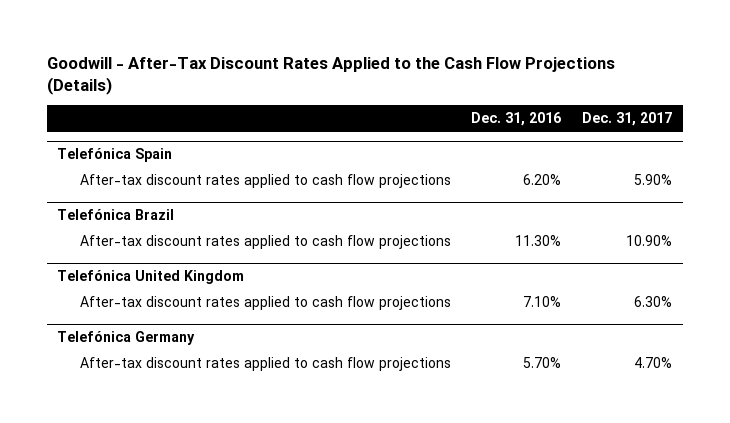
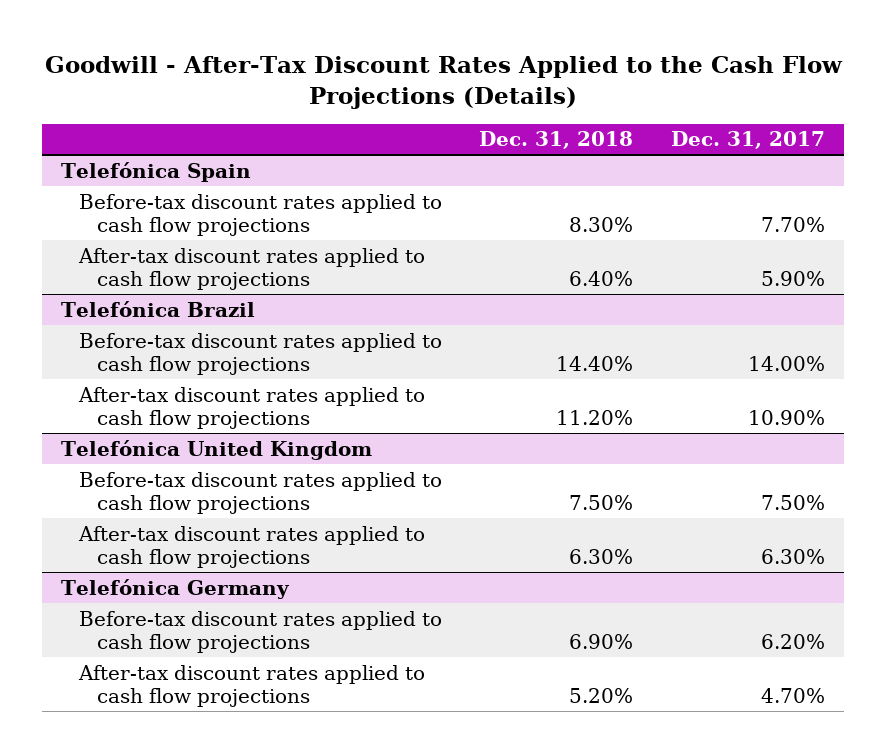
- | Dec. 31, 2016 | Dec. 31, 2017
+ | Dec. 31, 2018 | Dec. 31, 2017
@ Telefónica Spain
+ Before-tax discount rates applied to cash flow projections | 8.30% | 7.70%
@ Telefónica Brazil
+ Before-tax discount rates applied to cash flow projections | 14.40% | 14.00%
@ Telefónica United Kingdom
+ Before-tax discount rates applied to cash flow projections | 7.50% | 7.50%
@ Telefónica Germany
+ Before-tax discount rates applied to cash flow projections | 6.90% | 6.20%

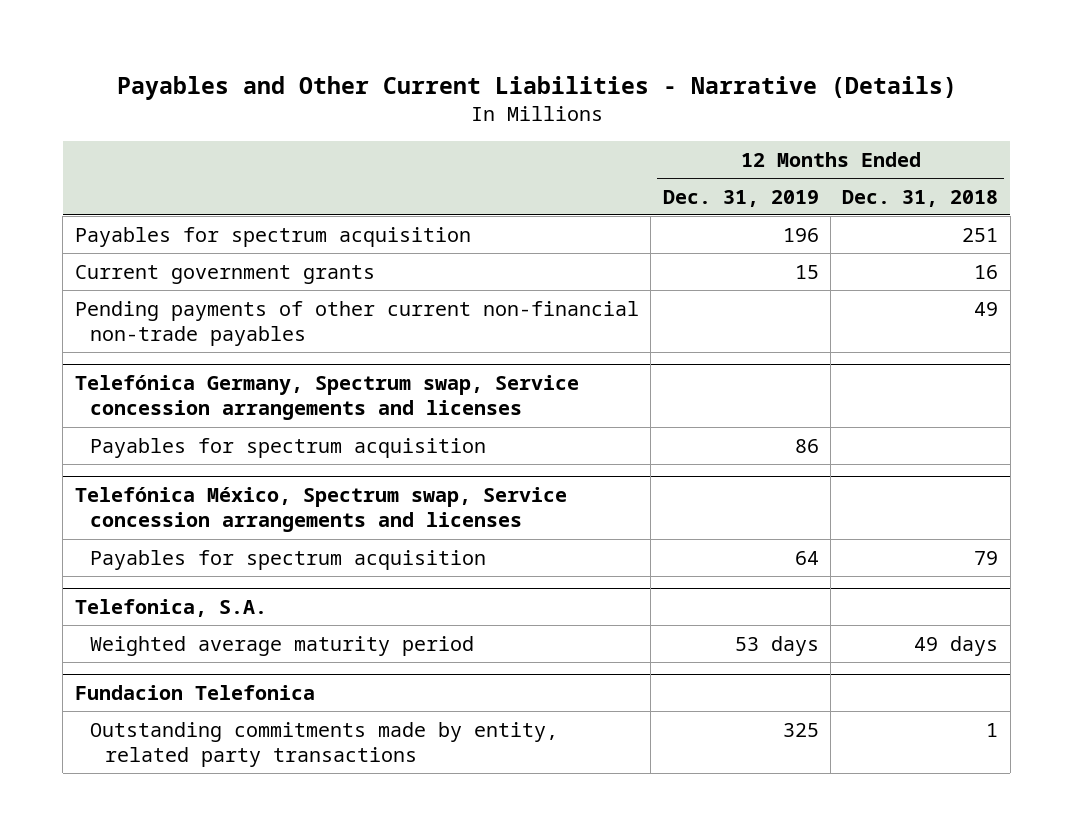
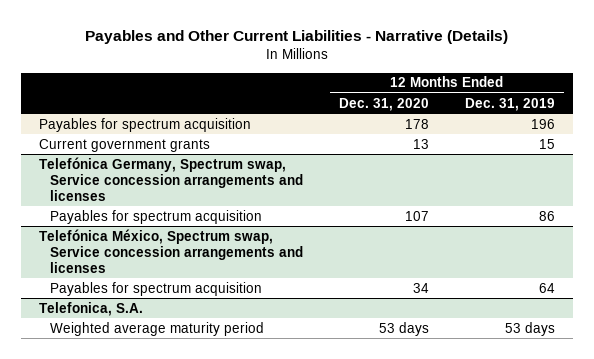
- | 12 Months Ended Dec. 31, 2019 | 12 Months Ended Dec. 31, 2018
+ | 12 Months Ended Dec. 31, 2020 | 12 Months Ended Dec. 31, 2019
- Pending payments of other current non-financial non-trade payables | | 49
- Fundacion Telefonica
- Outstanding commitments made by entity, related party transactions | 325 | 1

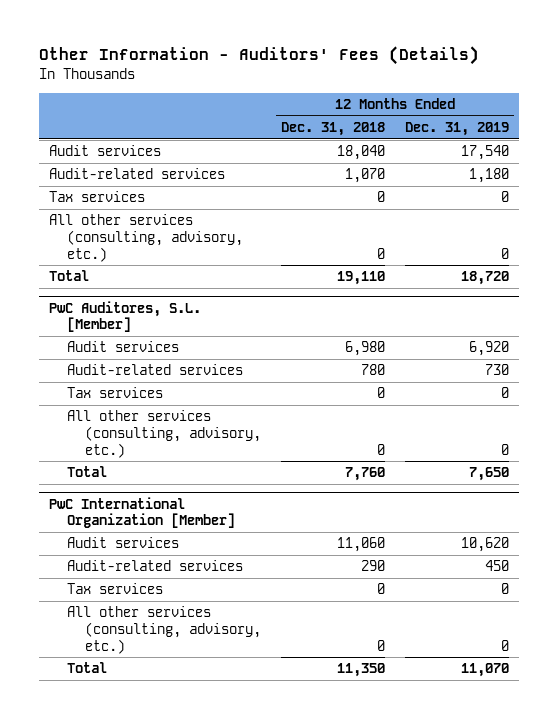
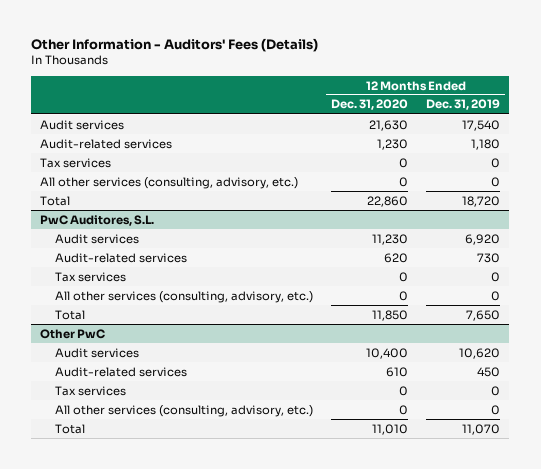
- | 12 Months Ended Dec. 31, 2018 | 12 Months Ended Dec. 31, 2019
+ | 12 Months Ended Dec. 31, 2020 | 12 Months Ended Dec. 31, 2019
- PwC Auditores, S.L. [Member]
+ PwC Auditores, S.L.
- PwC International Organization [Member]
+ Other PwC

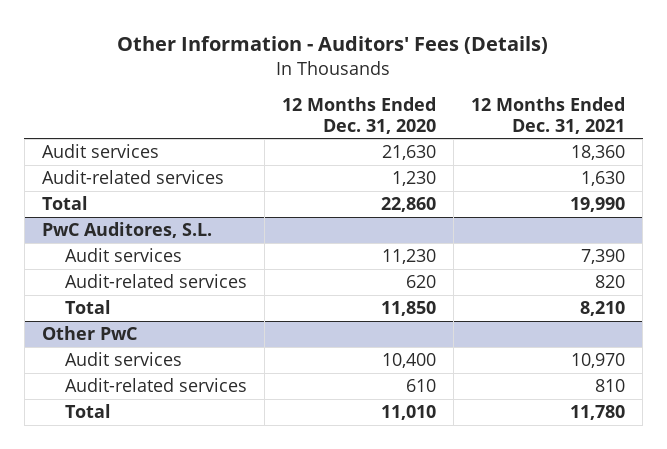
- | 12 Months Ended Dec. 31, 2020 | 12 Months Ended Dec. 31, 2019
+ | 12 Months Ended Dec. 31, 2020 | 12 Months Ended Dec. 31, 2021
- Tax services | 0 | 0
- All other services (consulting, advisory, etc.) | 0 | 0
@ PwC Auditores, S.L.
- Tax services | 0 | 0
- All other services (consulting, advisory, etc.) | 0 | 0
@ Other PwC
- Tax services | 0 | 0
- All other services (consulting, advisory, etc.) | 0 | 0

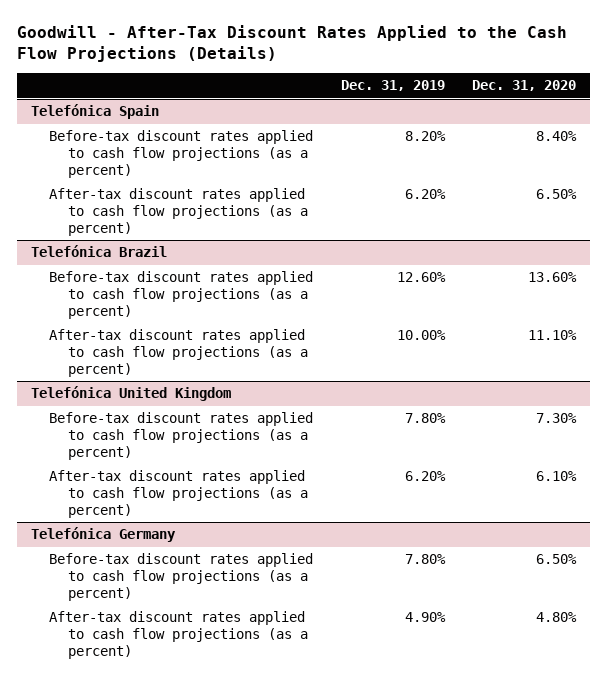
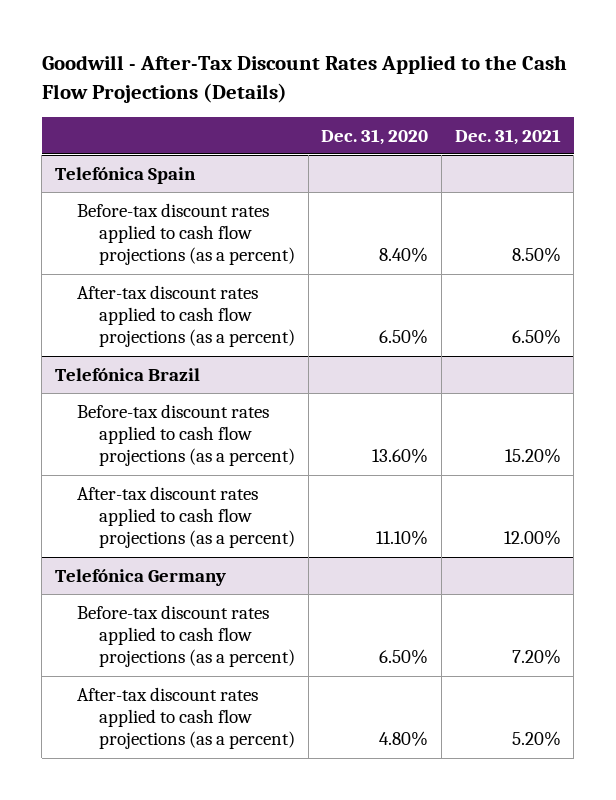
- | Dec. 31, 2019 | Dec. 31, 2020
+ | Dec. 31, 2020 | Dec. 31, 2021
- Telefónica United Kingdom
- Before-tax discount rates applied to cash flow projections (as a percent) | 7.80% | 7.30%
- After-tax discount rates applied to cash flow projections (as a percent) | 6.20% | 6.10%

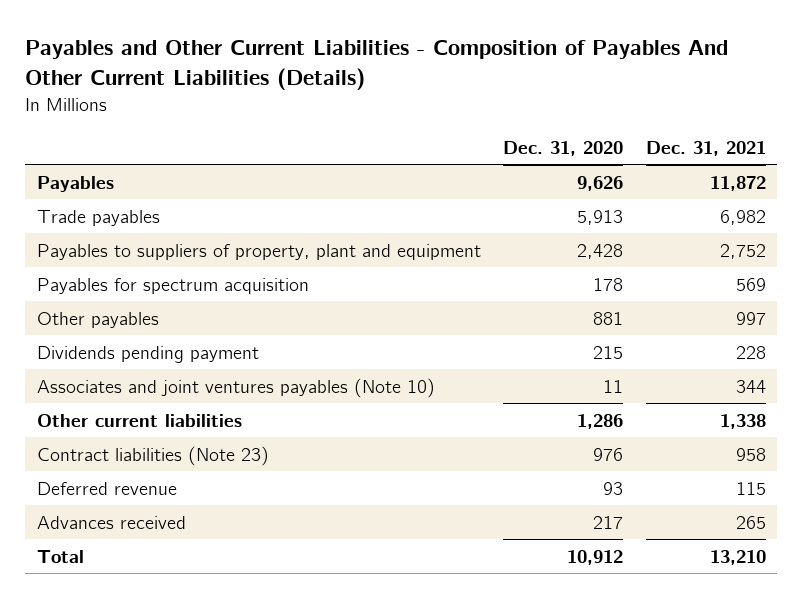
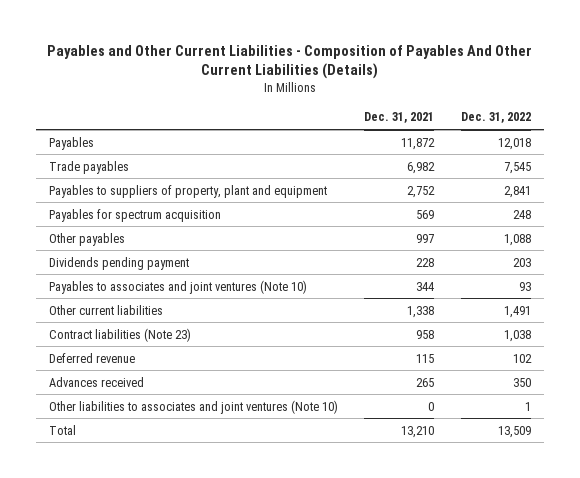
- | Dec. 31, 2020 | Dec. 31, 2021
+ | Dec. 31, 2021 | Dec. 31, 2022
- Associates and joint ventures payables (Note 10) | 11 | 344
+ Payables to associates and joint ventures (Note 10) | 344 | 93
+ Other liabilities to associates and joint ventures (Note 10) | 0 | 1

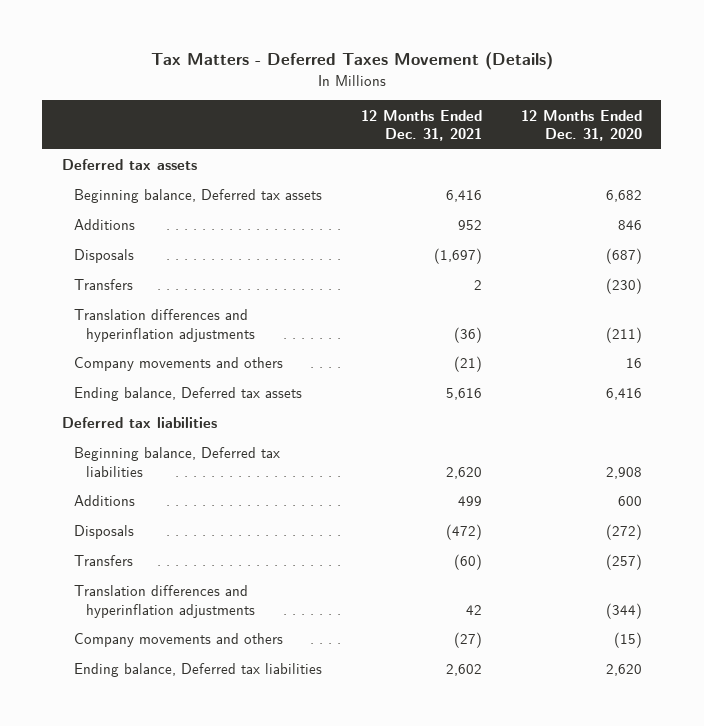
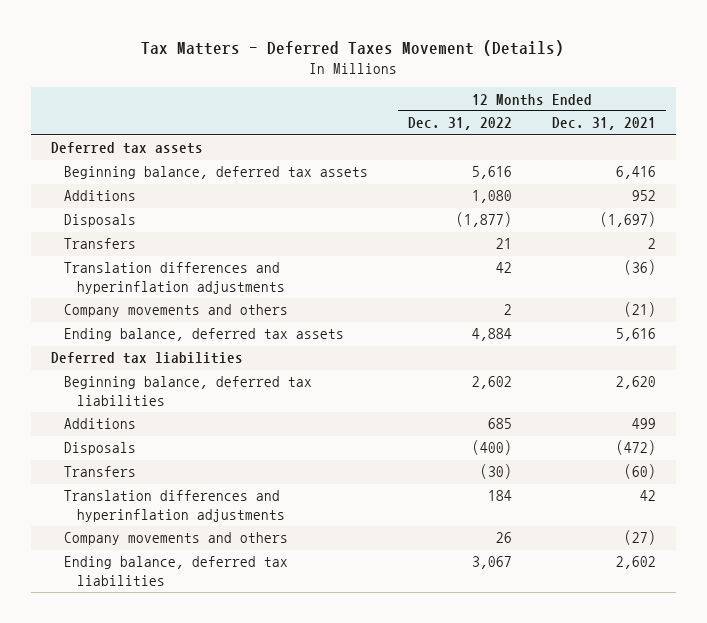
- | 12 Months Ended Dec. 31, 2021 | 12 Months Ended Dec. 31, 2020
+ | 12 Months Ended Dec. 31, 2022 | 12 Months Ended Dec. 31, 2021
- Beginning balance, Deferred tax assets | 6,416 | 6,682
+ Beginning balance, deferred tax assets | 5,616 | 6,416
- Ending balance, Deferred tax assets | 5,616 | 6,416
+ Ending balance, deferred tax assets | 4,884 | 5,616
- Beginning balance, Deferred tax liabilities | 2,620 | 2,908
+ Beginning balance, deferred tax liabilities | 2,602 | 2,620
- Ending balance, Deferred tax liabilities | 2,602 | 2,620
+ Ending balance, deferred tax liabilities | 3,067 | 2,602

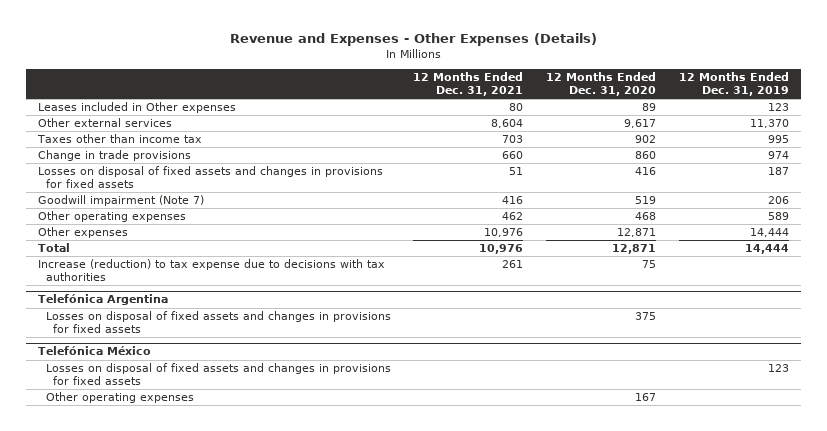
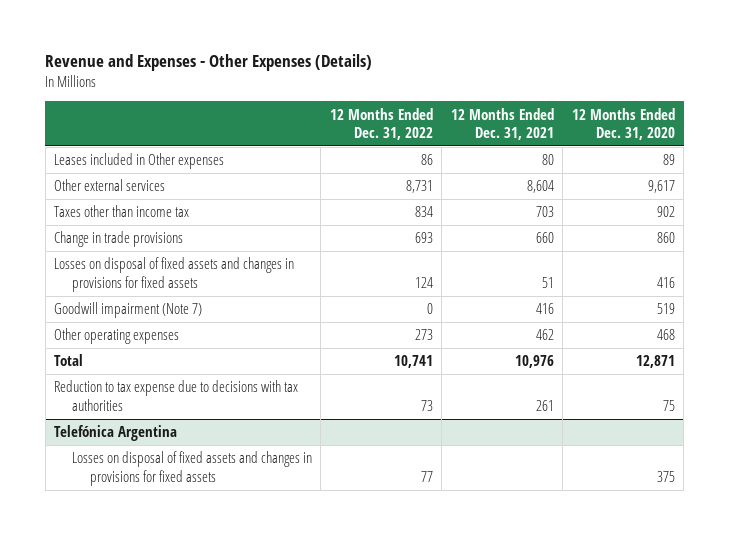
- | 12 Months Ended Dec. 31, 2021 | 12 Months Ended Dec. 31, 2020 | 12 Months Ended Dec. 31, 2019
+ | 12 Months Ended Dec. 31, 2022 | 12 Months Ended Dec. 31, 2021 | 12 Months Ended Dec. 31, 2020
- Other expenses | 10,976 | 12,871 | 14,444
- Increase (reduction) to tax expense due to decisions with tax authorities | 261 | 75 |
+ Reduction to tax expense due to decisions with tax authorities | 73 | 261 | 75
- Telefónica México
- Losses on disposal of fixed assets and changes in provisions for fixed assets | | | 123
- Other operating expenses | | 167 |

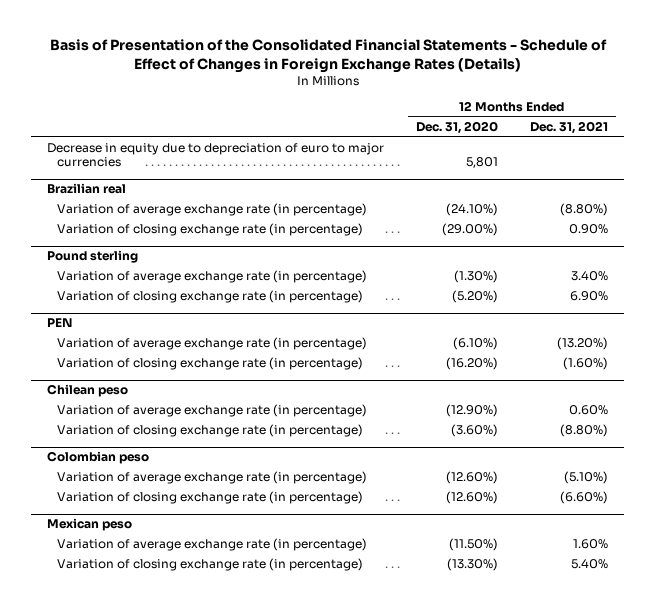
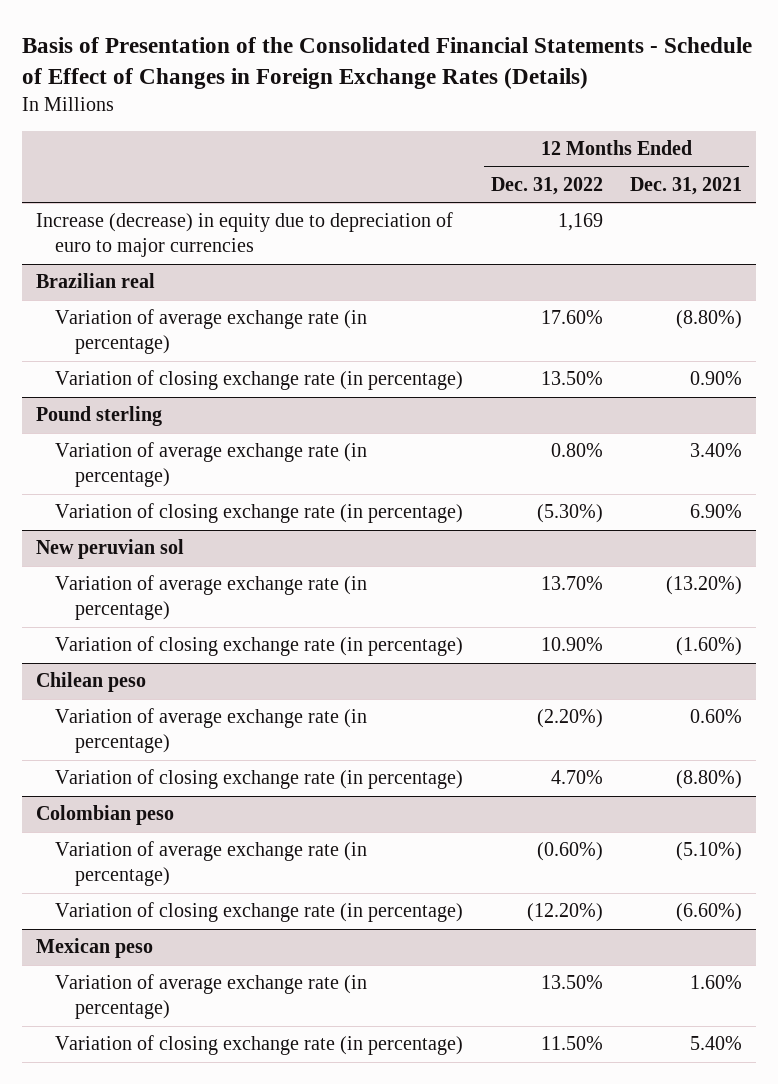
- | 12 Months Ended Dec. 31, 2020 | 12 Months Ended Dec. 31, 2021
+ | 12 Months Ended Dec. 31, 2022 | 12 Months Ended Dec. 31, 2021
- Decrease in equity due to depreciation of euro to major currencies | 5,801 |
+ Increase (decrease) in equity due to depreciation of euro to major currencies | 1,169 |
- PEN
+ New peruvian sol

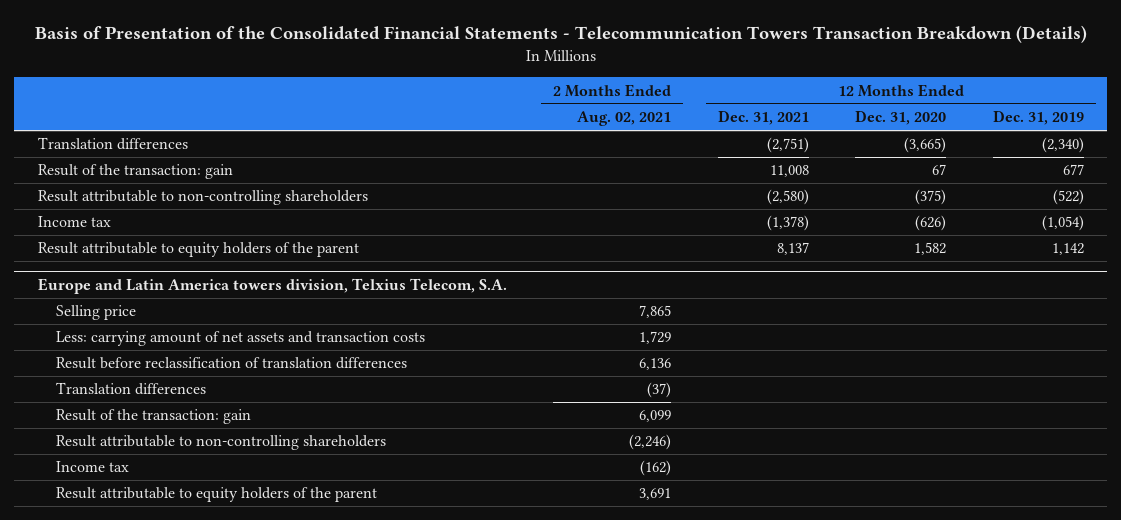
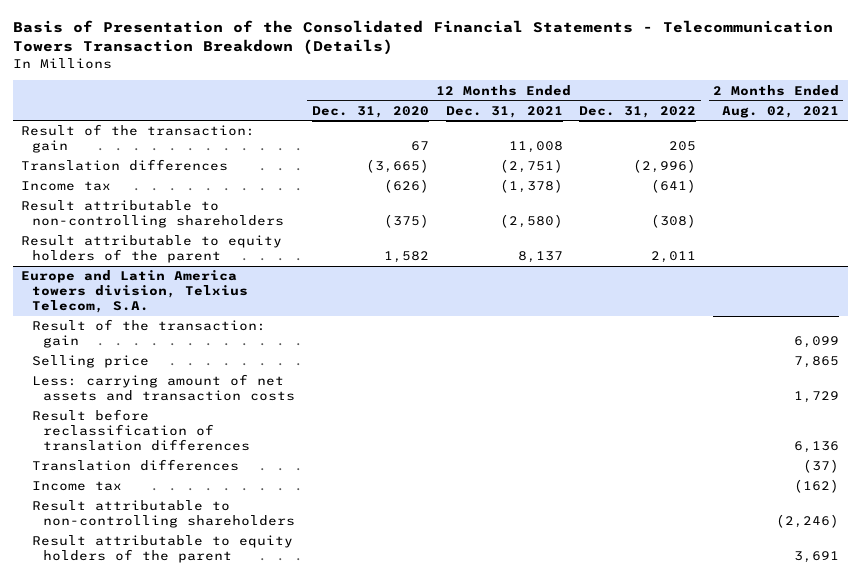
- | 2 Months Ended Aug. 02, 2021 | 12 Months Ended Dec. 31, 2021 | 12 Months Ended Dec. 31, 2020 | 12 Months Ended Dec. 31, 2019
+ | 12 Months Ended Dec. 31, 2020 | 12 Months Ended Dec. 31, 2021 | 12 Months Ended Dec. 31, 2022 | 2 Months Ended Aug. 02, 2021
moved down: Translation differences | (3,665) | (2,751) | (2,996) |
moved down: Result attributable to non-controlling shareholders | (375) | (2,580) | (308) |
@ Europe and Latin America towers division, Telxius Telecom, S.A.
moved up: Result of the transaction: gain | | | | 6,099
moved down: Result attributable to non-controlling shareholders | | | | (2,246)

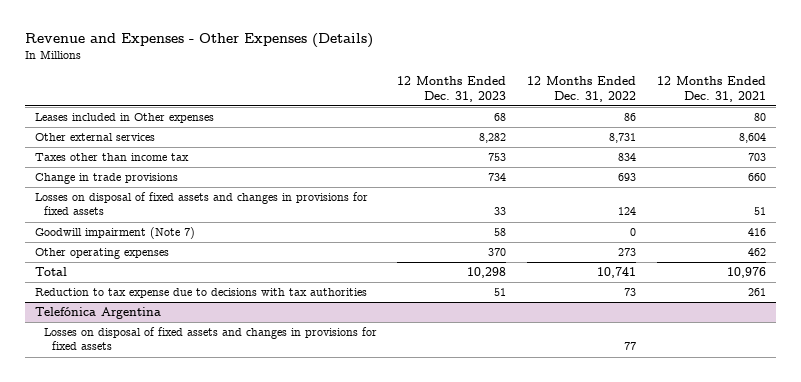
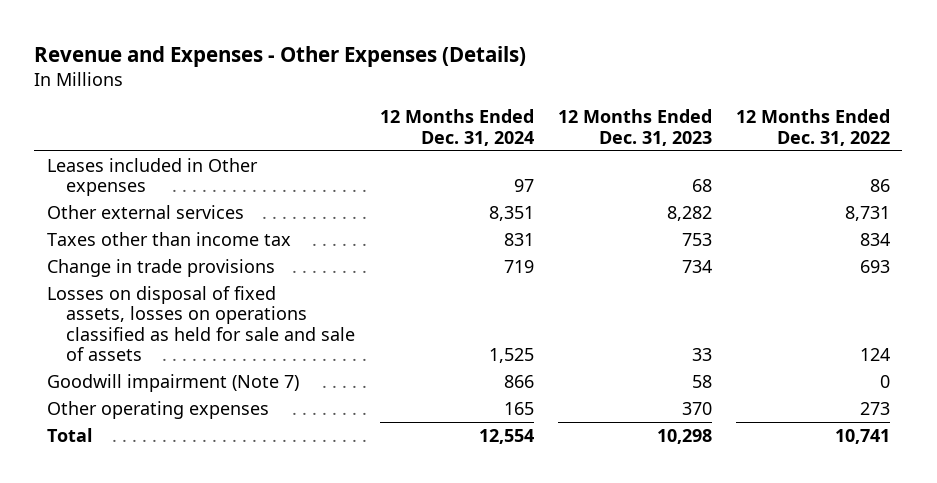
- | 12 Months Ended Dec. 31, 2023 | 12 Months Ended Dec. 31, 2022 | 12 Months Ended Dec. 31, 2021
+ | 12 Months Ended Dec. 31, 2024 | 12 Months Ended Dec. 31, 2023 | 12 Months Ended Dec. 31, 2022
- Losses on disposal of fixed assets and changes in provisions for fixed assets | 33 | 124 | 51
+ Losses on disposal of fixed assets, losses on operations classified as held for sale and sale of assets | 1,525 | 33 | 124
- Reduction to tax expense due to decisions with tax authorities | 51 | 73 | 261
- Telefónica Argentina
- Losses on disposal of fixed assets and changes in provisions for fixed assets | | 77 |

